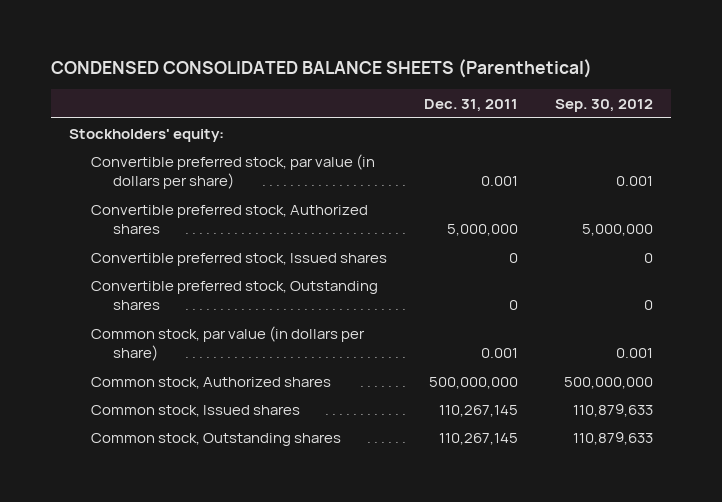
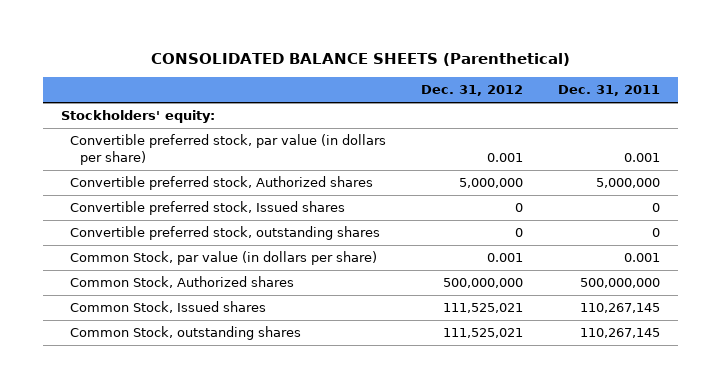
- CONDENSED CONSOLIDATED BALANCE SHEETS (Parenthetical)
+ CONSOLIDATED BALANCE SHEETS (Parenthetical)
- | Dec. 31, 2011 | Sep. 30, 2012
+ | Dec. 31, 2012 | Dec. 31, 2011
- Convertible preferred stock, Outstanding shares | 0 | 0
- Common stock, par value (in dollars per share) | 0.001 | 0.001
- Common stock, Authorized shares | 500,000,000 | 500,000,000
- Common stock, Issued shares | 110,267,145 | 110,879,633
- Common stock, Outstanding shares | 110,267,145 | 110,879,633
+ Convertible preferred stock, outstanding shares | 0 | 0
+ Common Stock, par value (in dollars per share) | 0.001 | 0.001
+ Common Stock, Authorized shares | 500,000,000 | 500,000,000
+ Common Stock, Issued shares | 111,525,021 | 110,267,145
+ Common Stock, outstanding shares | 111,525,021 | 110,267,145

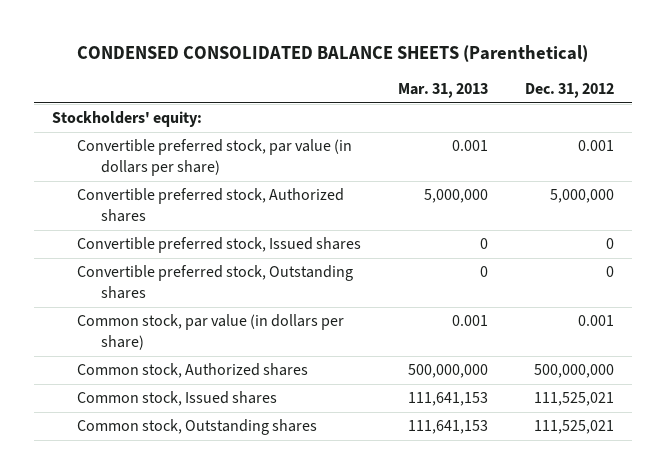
- CONSOLIDATED BALANCE SHEETS (Parenthetical)
+ CONDENSED CONSOLIDATED BALANCE SHEETS (Parenthetical)
- | Dec. 31, 2012 | Dec. 31, 2011
+ | Mar. 31, 2013 | Dec. 31, 2012
- Convertible preferred stock, outstanding shares | 0 | 0
- Common Stock, par value (in dollars per share) | 0.001 | 0.001
- Common Stock, Authorized shares | 500,000,000 | 500,000,000
- Common Stock, Issued shares | 111,525,021 | 110,267,145
- Common Stock, outstanding shares | 111,525,021 | 110,267,145
+ Convertible preferred stock, Outstanding shares | 0 | 0
+ Common stock, par value (in dollars per share) | 0.001 | 0.001
+ Common stock, Authorized shares | 500,000,000 | 500,000,000
+ Common stock, Issued shares | 111,641,153 | 111,525,021
+ Common stock, Outstanding shares | 111,641,153 | 111,525,021

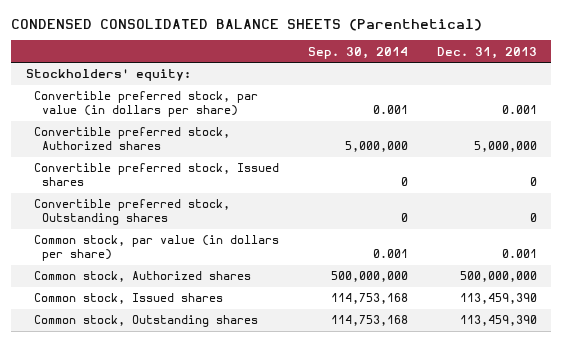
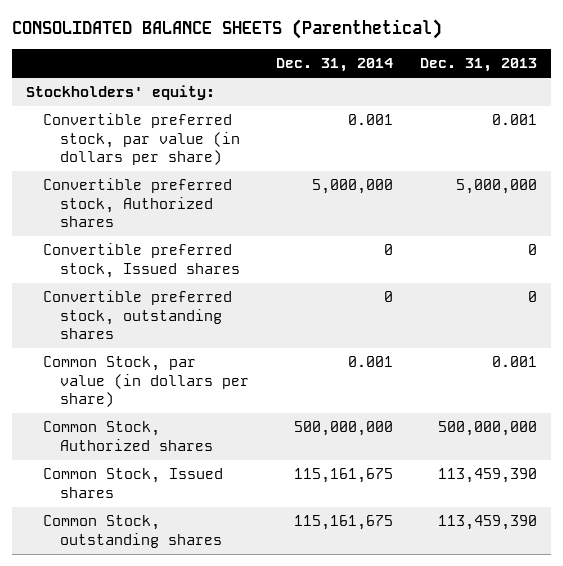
- CONDENSED CONSOLIDATED BALANCE SHEETS (Parenthetical)
+ CONSOLIDATED BALANCE SHEETS (Parenthetical)
- | Sep. 30, 2014 | Dec. 31, 2013
+ | Dec. 31, 2014 | Dec. 31, 2013
- Convertible preferred stock, Outstanding shares | 0 | 0
- Common stock, par value (in dollars per share) | 0.001 | 0.001
- Common stock, Authorized shares | 500,000,000 | 500,000,000
- Common stock, Issued shares | 114,753,168 | 113,459,390
- Common stock, Outstanding shares | 114,753,168 | 113,459,390
+ Convertible preferred stock, outstanding shares | 0 | 0
+ Common Stock, par value (in dollars per share) | 0.001 | 0.001
+ Common Stock, Authorized shares | 500,000,000 | 500,000,000
+ Common Stock, Issued shares | 115,161,675 | 113,459,390
+ Common Stock, outstanding shares | 115,161,675 | 113,459,390

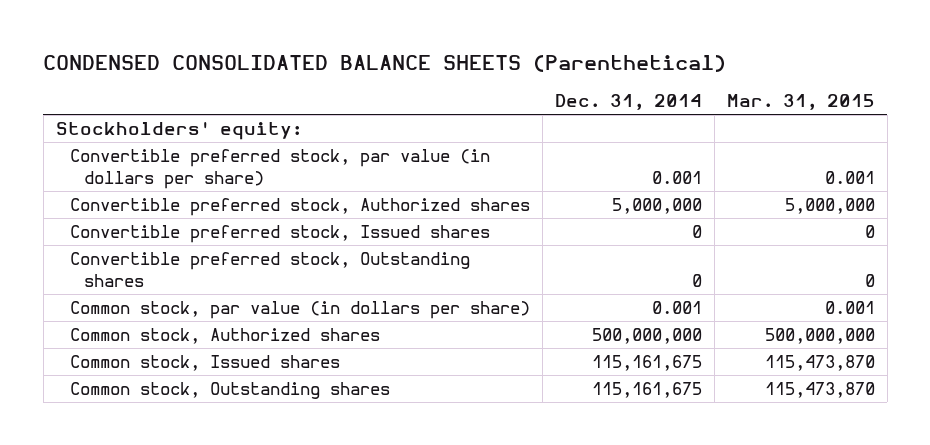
- CONSOLIDATED BALANCE SHEETS (Parenthetical)
+ CONDENSED CONSOLIDATED BALANCE SHEETS (Parenthetical)
- | Dec. 31, 2014 | Dec. 31, 2013
+ | Dec. 31, 2014 | Mar. 31, 2015
- Convertible preferred stock, outstanding shares | 0 | 0
- Common Stock, par value (in dollars per share) | 0.001 | 0.001
- Common Stock, Authorized shares | 500,000,000 | 500,000,000
- Common Stock, Issued shares | 115,161,675 | 113,459,390
- Common Stock, outstanding shares | 115,161,675 | 113,459,390
+ Convertible preferred stock, Outstanding shares | 0 | 0
+ Common stock, par value (in dollars per share) | 0.001 | 0.001
+ Common stock, Authorized shares | 500,000,000 | 500,000,000
+ Common stock, Issued shares | 115,161,675 | 115,473,870
+ Common stock, Outstanding shares | 115,161,675 | 115,473,870

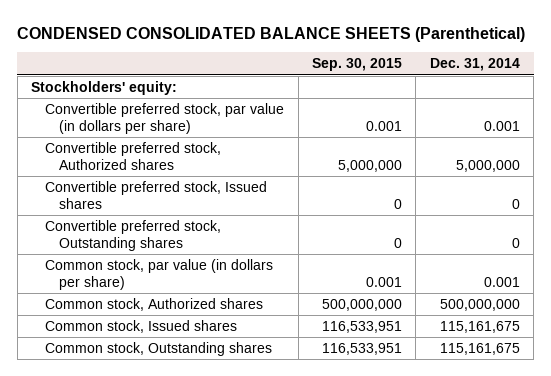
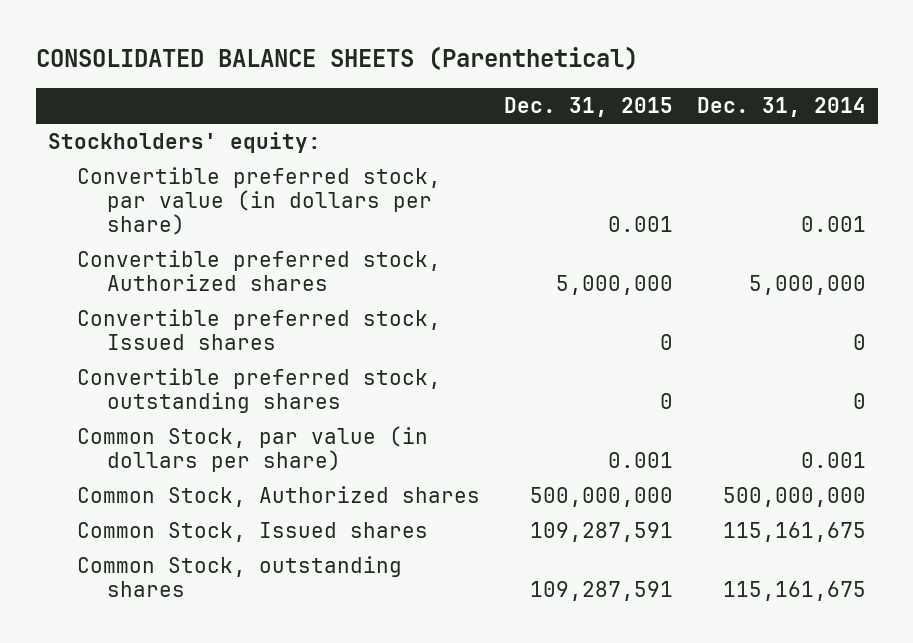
- CONDENSED CONSOLIDATED BALANCE SHEETS (Parenthetical)
+ CONSOLIDATED BALANCE SHEETS (Parenthetical)
- | Sep. 30, 2015 | Dec. 31, 2014
+ | Dec. 31, 2015 | Dec. 31, 2014
- Convertible preferred stock, Outstanding shares | 0 | 0
- Common stock, par value (in dollars per share) | 0.001 | 0.001
- Common stock, Authorized shares | 500,000,000 | 500,000,000
- Common stock, Issued shares | 116,533,951 | 115,161,675
- Common stock, Outstanding shares | 116,533,951 | 115,161,675
+ Convertible preferred stock, outstanding shares | 0 | 0
+ Common Stock, par value (in dollars per share) | 0.001 | 0.001
+ Common Stock, Authorized shares | 500,000,000 | 500,000,000
+ Common Stock, Issued shares | 109,287,591 | 115,161,675
+ Common Stock, outstanding shares | 109,287,591 | 115,161,675

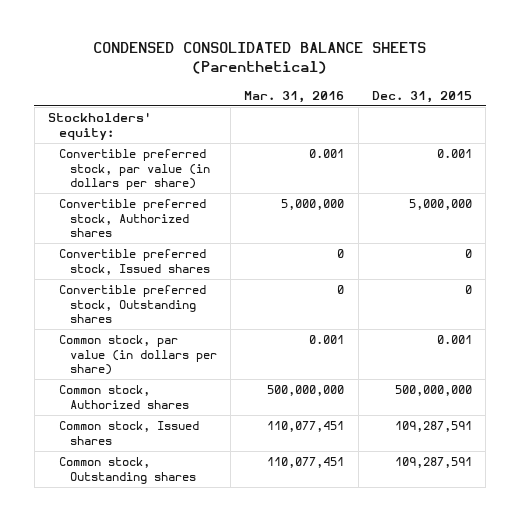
- CONSOLIDATED BALANCE SHEETS (Parenthetical)
+ CONDENSED CONSOLIDATED BALANCE SHEETS (Parenthetical)
- | Dec. 31, 2015 | Dec. 31, 2014
+ | Mar. 31, 2016 | Dec. 31, 2015
- Convertible preferred stock, outstanding shares | 0 | 0
- Common Stock, par value (in dollars per share) | 0.001 | 0.001
- Common Stock, Authorized shares | 500,000,000 | 500,000,000
- Common Stock, Issued shares | 109,287,591 | 115,161,675
- Common Stock, outstanding shares | 109,287,591 | 115,161,675
+ Convertible preferred stock, Outstanding shares | 0 | 0
+ Common stock, par value (in dollars per share) | 0.001 | 0.001
+ Common stock, Authorized shares | 500,000,000 | 500,000,000
+ Common stock, Issued shares | 110,077,451 | 109,287,591
+ Common stock, Outstanding shares | 110,077,451 | 109,287,591

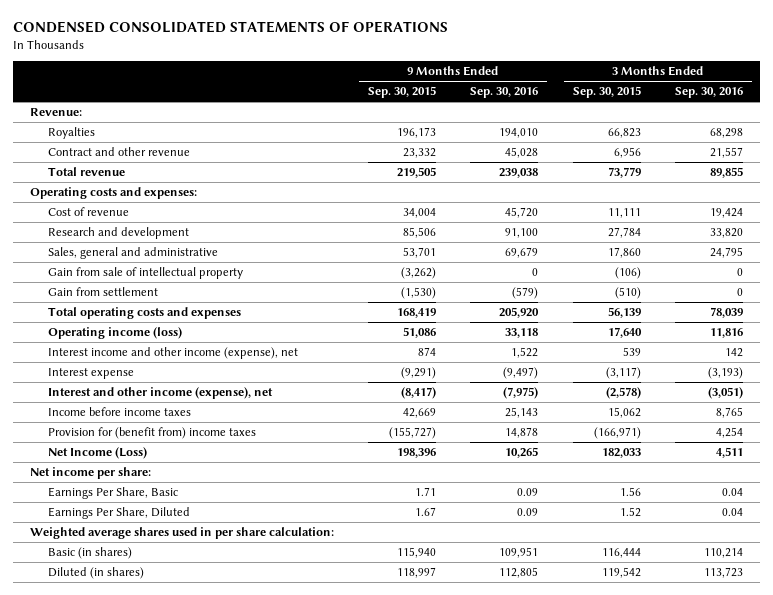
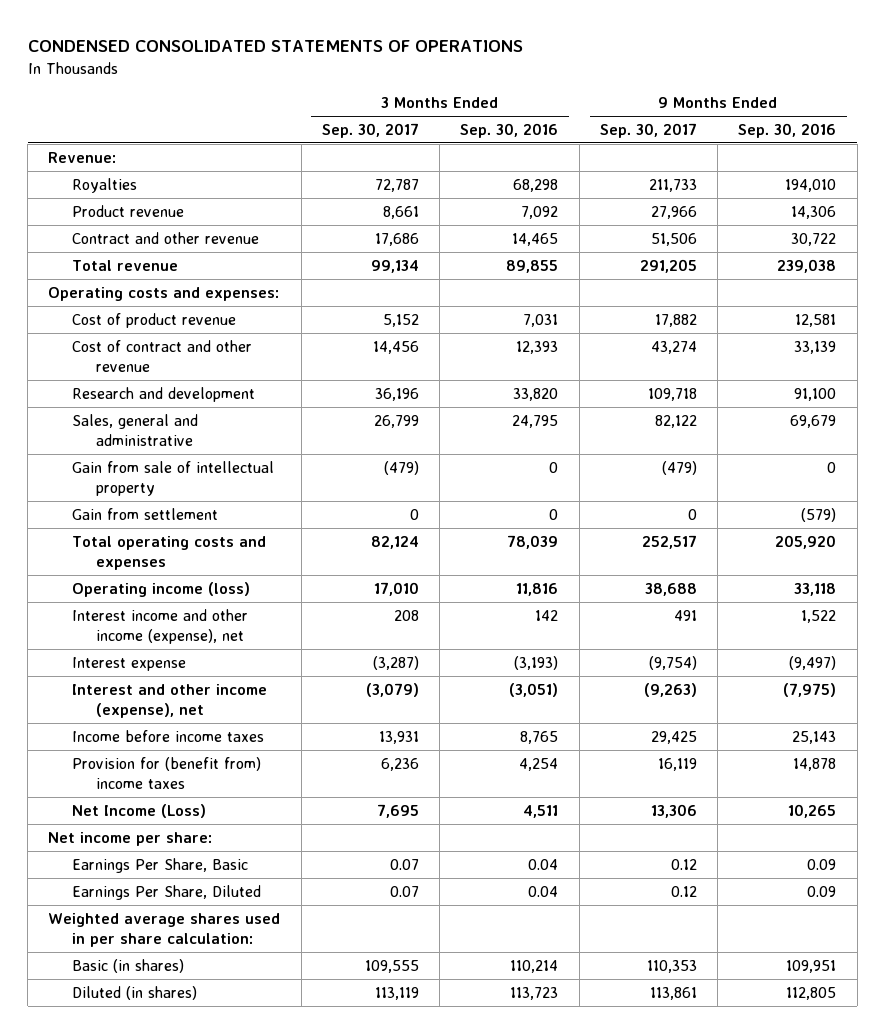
- | 9 Months Ended Sep. 30, 2015 | 9 Months Ended Sep. 30, 2016 | 3 Months Ended Sep. 30, 2015 | 3 Months Ended Sep. 30, 2016
+ | 3 Months Ended Sep. 30, 2017 | 3 Months Ended Sep. 30, 2016 | 9 Months Ended Sep. 30, 2017 | 9 Months Ended Sep. 30, 2016
- Contract and other revenue | 23,332 | 45,028 | 6,956 | 21,557
+ Product revenue | 8,661 | 7,092 | 27,966 | 14,306
+ Contract and other revenue | 17,686 | 14,465 | 51,506 | 30,722
- Cost of revenue | 34,004 | 45,720 | 11,111 | 19,424
+ Cost of product revenue | 5,152 | 7,031 | 17,882 | 12,581
+ Cost of contract and other revenue | 14,456 | 12,393 | 43,274 | 33,139

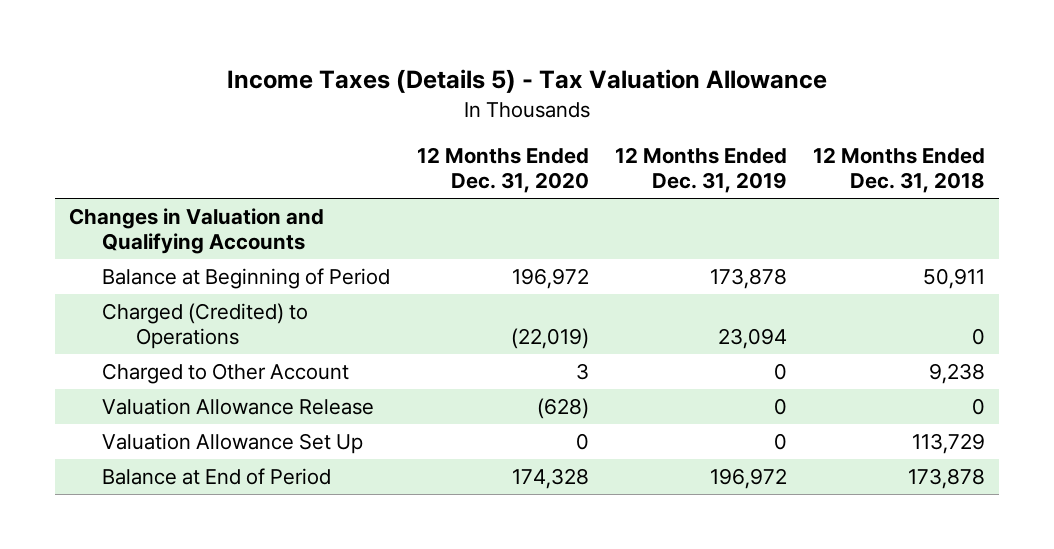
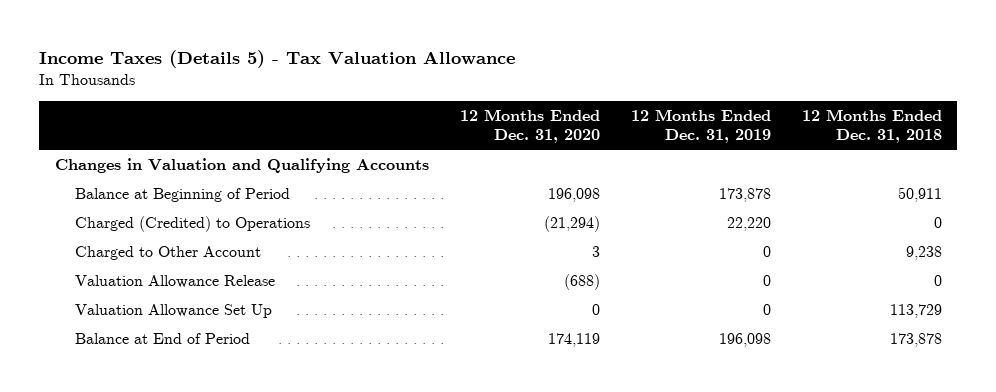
- Balance at Beginning of Period | 196,972 | 173,878 | 50,911
- Charged (Credited) to Operations | (22,019) | 23,094 | 0
+ Balance at Beginning of Period | 196,098 | 173,878 | 50,911
+ Charged (Credited) to Operations | (21,294) | 22,220 | 0
- Valuation Allowance Release | (628) | 0 | 0
+ Valuation Allowance Release | (688) | 0 | 0
- Balance at End of Period | 174,328 | 196,972 | 173,878
+ Balance at End of Period | 174,119 | 196,098 | 173,878

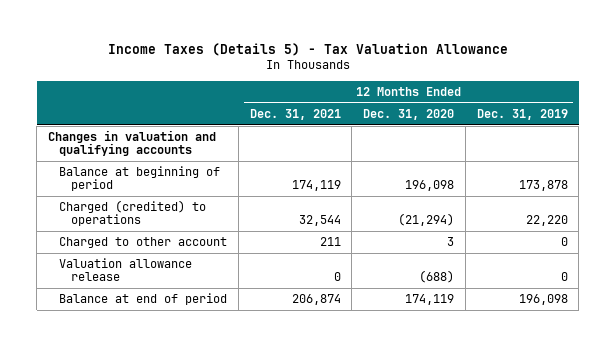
- | 12 Months Ended Dec. 31, 2020 | 12 Months Ended Dec. 31, 2019 | 12 Months Ended Dec. 31, 2018
+ | 12 Months Ended Dec. 31, 2021 | 12 Months Ended Dec. 31, 2020 | 12 Months Ended Dec. 31, 2019
- Changes in Valuation and Qualifying Accounts
- Balance at Beginning of Period | 196,098 | 173,878 | 50,911
- Charged (Credited) to Operations | (21,294) | 22,220 | 0
- Charged to Other Account | 3 | 0 | 9,238
- Valuation Allowance Release | (688) | 0 | 0
- Valuation Allowance Set Up | 0 | 0 | 113,729
- Balance at End of Period | 174,119 | 196,098 | 173,878
+ Changes in valuation and qualifying accounts
+ Balance at beginning of period | 174,119 | 196,098 | 173,878
+ Charged (credited) to operations | 32,544 | (21,294) | 22,220
+ Charged to other account | 211 | 3 | 0
+ Valuation allowance release | 0 | (688) | 0
+ Balance at end of period | 206,874 | 174,119 | 196,098

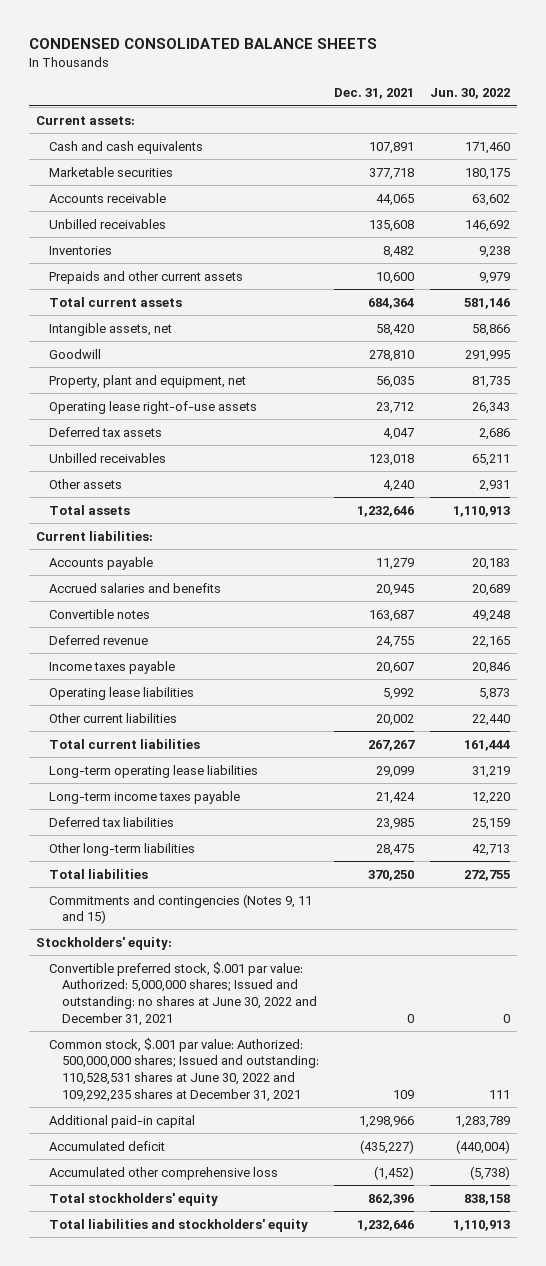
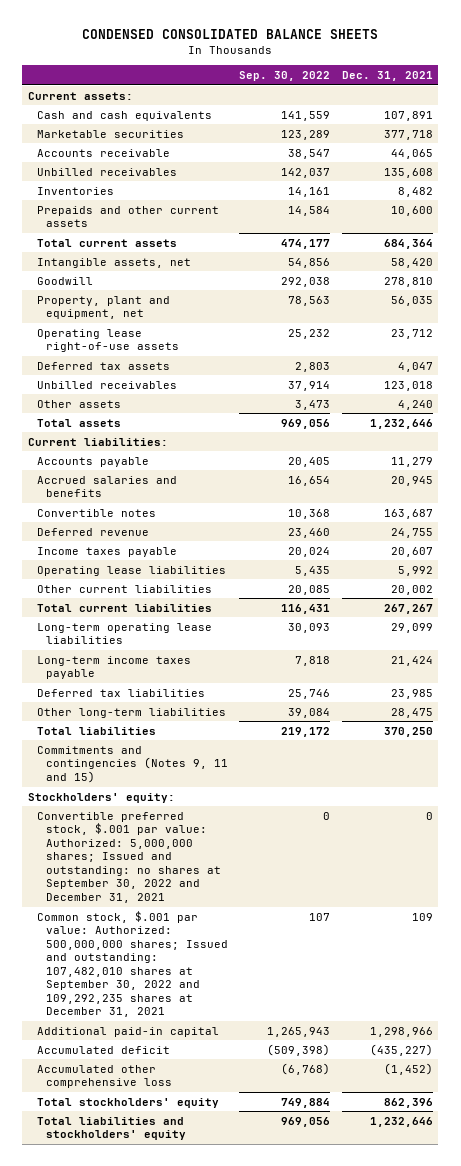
- | Dec. 31, 2021 | Jun. 30, 2022
+ | Sep. 30, 2022 | Dec. 31, 2021
- Convertible preferred stock, $.001 par value: Authorized: 5,000,000 shares; Issued and outstanding: no shares at June 30, 2022 and December 31, 2021 | 0 | 0
- Common stock, $.001 par value: Authorized: 500,000,000 shares; Issued and outstanding: 110,528,531 shares at June 30, 2022 and 109,292,235 shares at December 31, 2021 | 109 | 111
+ Convertible preferred stock, $.001 par value: Authorized: 5,000,000 shares; Issued and outstanding: no shares at September 30, 2022 and December 31, 2021 | 0 | 0
+ Common stock, $.001 par value: Authorized: 500,000,000 shares; Issued and outstanding: 107,482,010 shares at September 30, 2022 and 109,292,235 shares at December 31, 2021 | 107 | 109

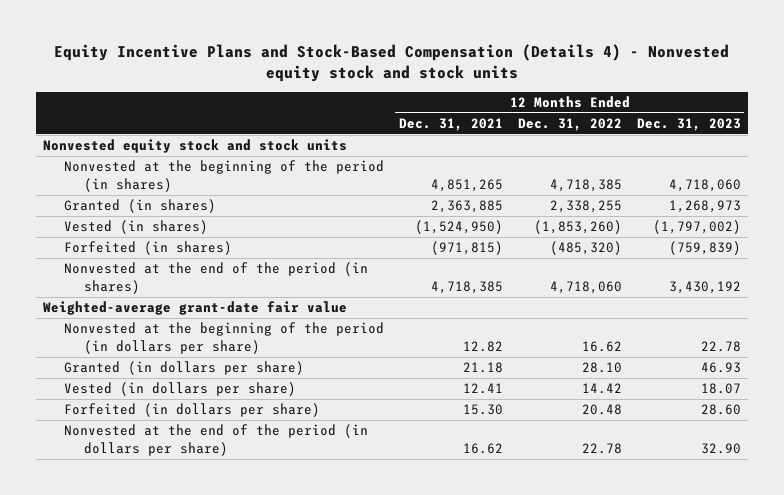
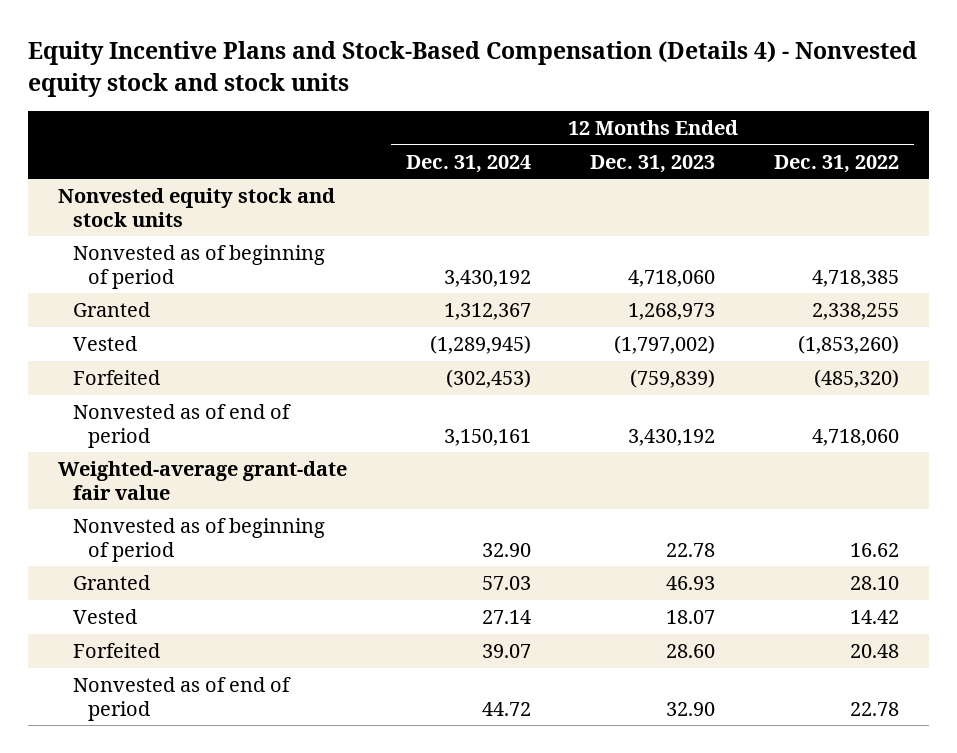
- | 12 Months Ended Dec. 31, 2021 | 12 Months Ended Dec. 31, 2022 | 12 Months Ended Dec. 31, 2023
+ | 12 Months Ended Dec. 31, 2024 | 12 Months Ended Dec. 31, 2023 | 12 Months Ended Dec. 31, 2022
- Nonvested at the beginning of the period (in shares) | 4,851,265 | 4,718,385 | 4,718,060
- Granted (in shares) | 2,363,885 | 2,338,255 | 1,268,973
- Vested (in shares) | (1,524,950) | (1,853,260) | (1,797,002)
- Forfeited (in shares) | (971,815) | (485,320) | (759,839)
- Nonvested at the end of the period (in shares) | 4,718,385 | 4,718,060 | 3,430,192
+ Nonvested as of beginning of period | 3,430,192 | 4,718,060 | 4,718,385
+ Granted | 1,312,367 | 1,268,973 | 2,338,255
+ Vested | (1,289,945) | (1,797,002) | (1,853,260)
+ Forfeited | (302,453) | (759,839) | (485,320)
+ Nonvested as of end of period | 3,150,161 | 3,430,192 | 4,718,060
- Nonvested at the beginning of the period (in dollars per share) | 12.82 | 16.62 | 22.78
- Granted (in dollars per share) | 21.18 | 28.10 | 46.93
- Vested (in dollars per share) | 12.41 | 14.42 | 18.07
- Forfeited (in dollars per share) | 15.30 | 20.48 | 28.60
- Nonvested at the end of the period (in dollars per share) | 16.62 | 22.78 | 32.90
+ Nonvested as of beginning of period | 32.90 | 22.78 | 16.62
+ Granted | 57.03 | 46.93 | 28.10
+ Vested | 27.14 | 18.07 | 14.42
+ Forfeited | 39.07 | 28.60 | 20.48
+ Nonvested as of end of period | 44.72 | 32.90 | 22.78

